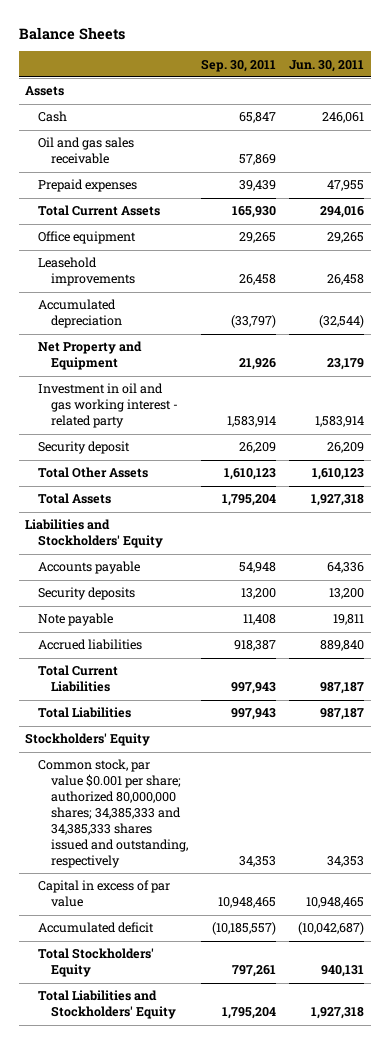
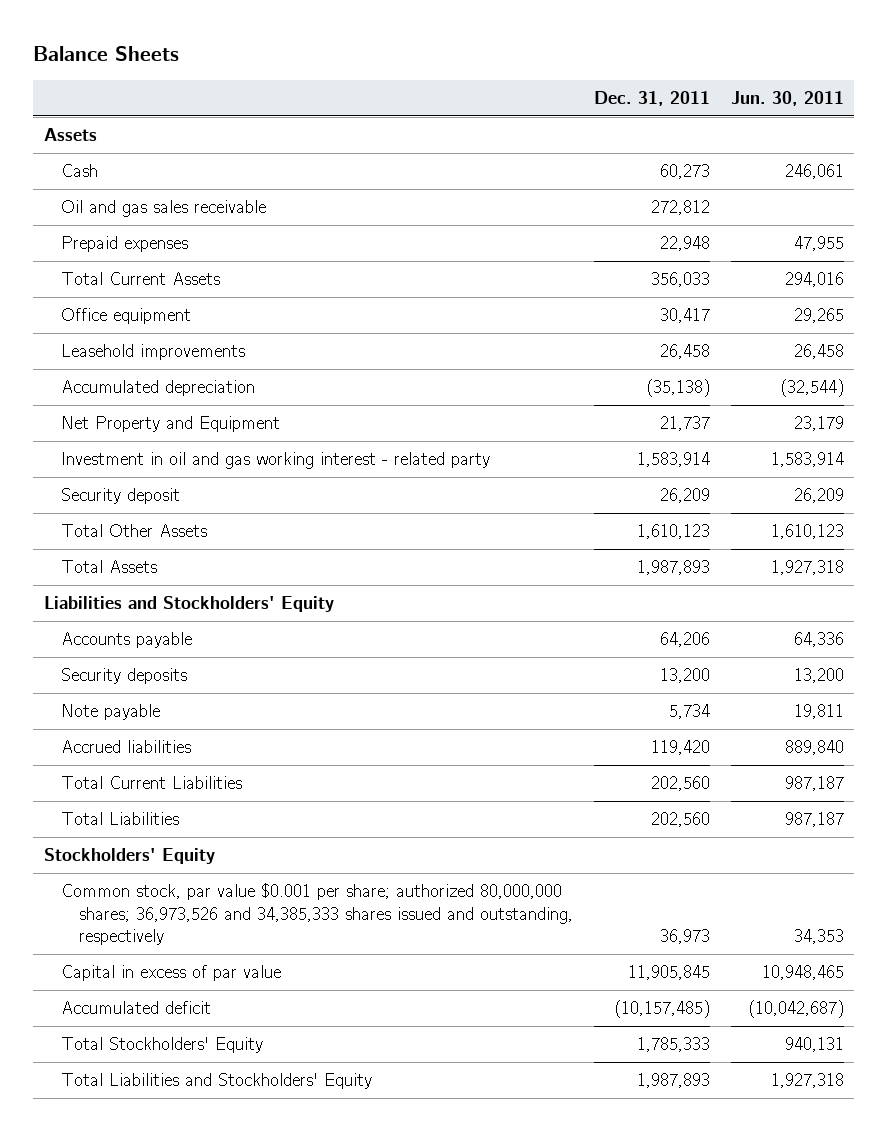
- | Sep. 30, 2011 | Jun. 30, 2011
+ | Dec. 31, 2011 | Jun. 30, 2011
- Common stock, par value $0.001 per share; authorized 80,000,000 shares; 34,385,333 and 34,385,333 shares issued and outstanding, respectively | 34,353 | 34,353
+ Common stock, par value $0.001 per share; authorized 80,000,000 shares; 36,973,526 and 34,385,333 shares issued and outstanding, respectively | 36,973 | 34,353

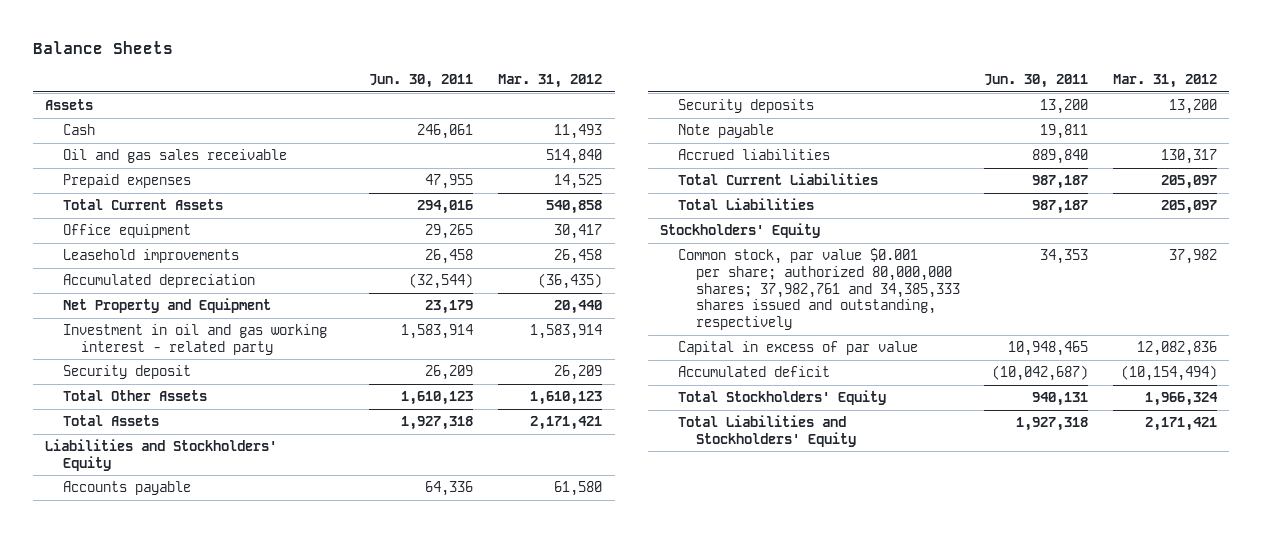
- | Dec. 31, 2011 | Jun. 30, 2011
+ | Jun. 30, 2011 | Mar. 31, 2012
- Common stock, par value $0.001 per share; authorized 80,000,000 shares; 36,973,526 and 34,385,333 shares issued and outstanding, respectively | 36,973 | 34,353
+ Common stock, par value $0.001 per share; authorized 80,000,000 shares; 37,982,761 and 34,385,333 shares issued and outstanding, respectively | 34,353 | 37,982

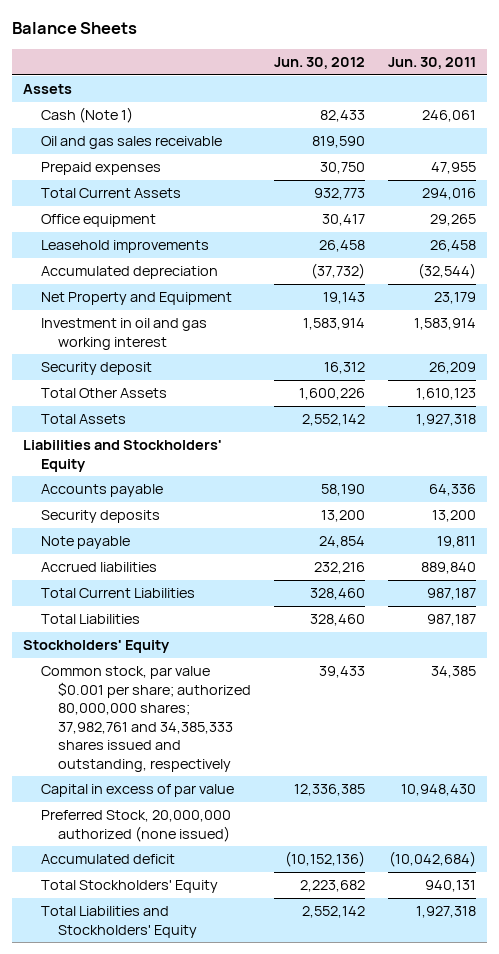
- | Jun. 30, 2011 | Mar. 31, 2012
+ | Jun. 30, 2012 | Jun. 30, 2011
- Cash | 246,061 | 11,493
+ Cash (Note 1) | 82,433 | 246,061
- Investment in oil and gas working interest - related party | 1,583,914 | 1,583,914
+ Investment in oil and gas working interest | 1,583,914 | 1,583,914
- Common stock, par value $0.001 per share; authorized 80,000,000 shares; 37,982,761 and 34,385,333 shares issued and outstanding, respectively | 34,353 | 37,982
- Capital in excess of par value | 10,948,465 | 12,082,836
- Accumulated deficit | (10,042,687) | (10,154,494)
+ Common stock, par value $0.001 per share; authorized 80,000,000 shares; 37,982,761 and 34,385,333 shares issued and outstanding, respectively | 39,433 | 34,385
+ Capital in excess of par value | 12,336,385 | 10,948,430
+ Preferred Stock, 20,000,000 authorized (none issued)
+ Accumulated deficit | (10,152,136) | (10,042,684)

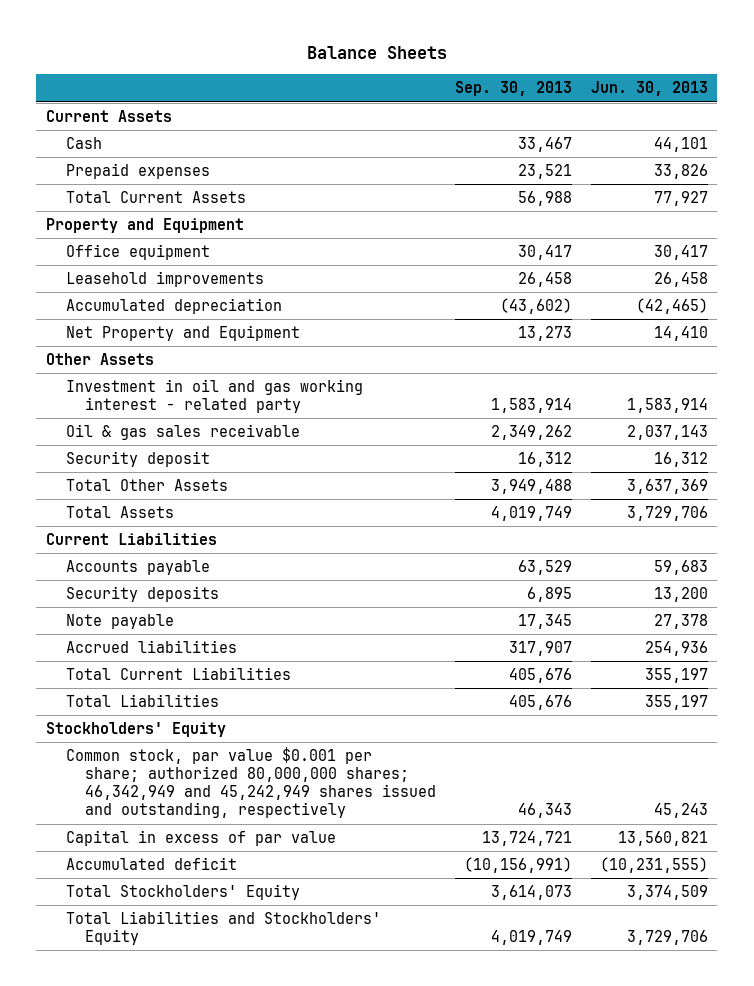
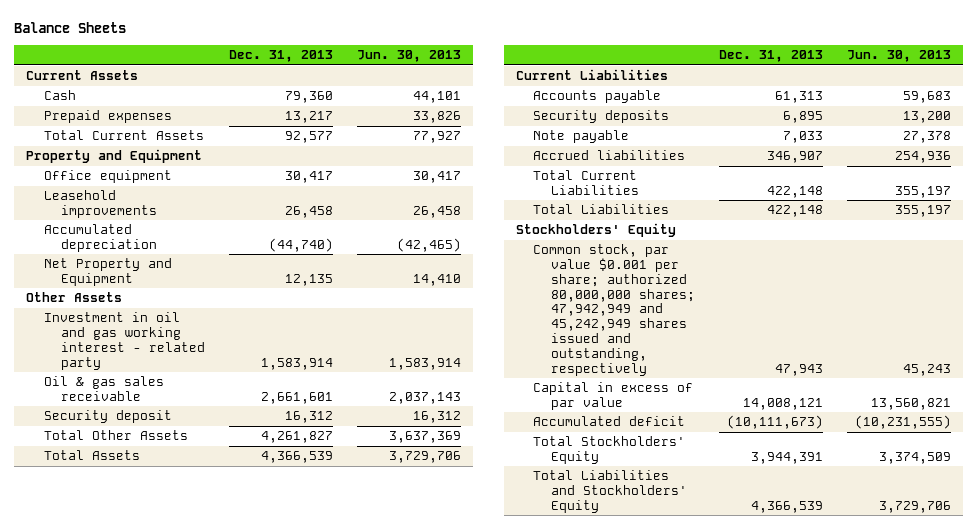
- | Sep. 30, 2013 | Jun. 30, 2013
+ | Dec. 31, 2013 | Jun. 30, 2013
- Common stock, par value $0.001 per share; authorized 80,000,000 shares; 46,342,949 and 45,242,949 shares issued and outstanding, respectively | 46,343 | 45,243
+ Common stock, par value $0.001 per share; authorized 80,000,000 shares; 47,942,949 and 45,242,949 shares issued and outstanding, respectively | 47,943 | 45,243

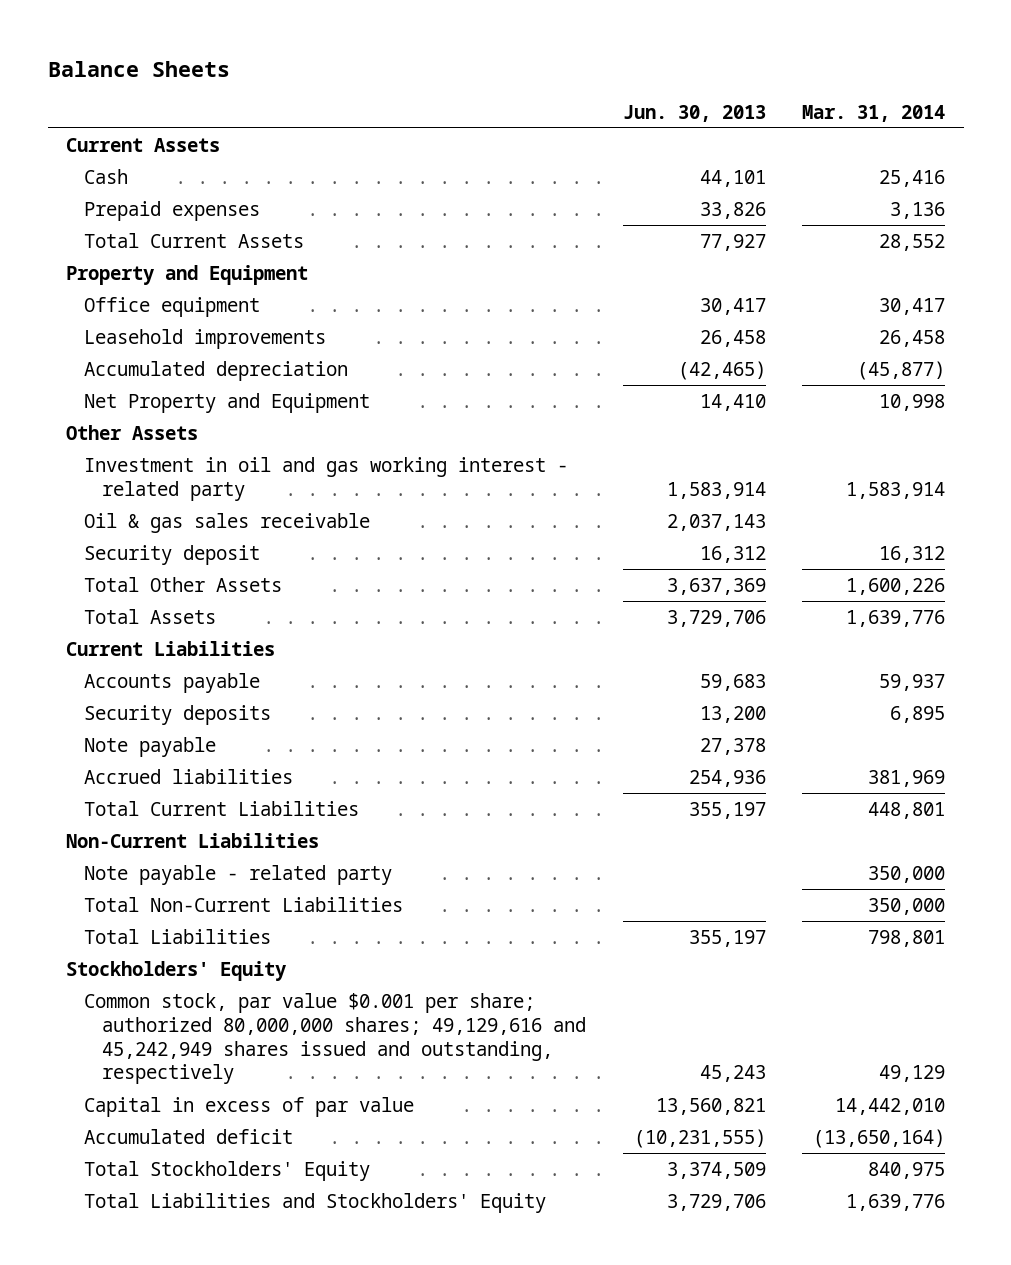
- | Dec. 31, 2013 | Jun. 30, 2013
+ | Jun. 30, 2013 | Mar. 31, 2014
+ Non-Current Liabilities
+ Note payable - related party | | 350,000
+ Total Non-Current Liabilities | | 350,000
- Common stock, par value $0.001 per share; authorized 80,000,000 shares; 47,942,949 and 45,242,949 shares issued and outstanding, respectively | 47,943 | 45,243
+ Common stock, par value $0.001 per share; authorized 80,000,000 shares; 49,129,616 and 45,242,949 shares issued and outstanding, respectively | 45,243 | 49,129

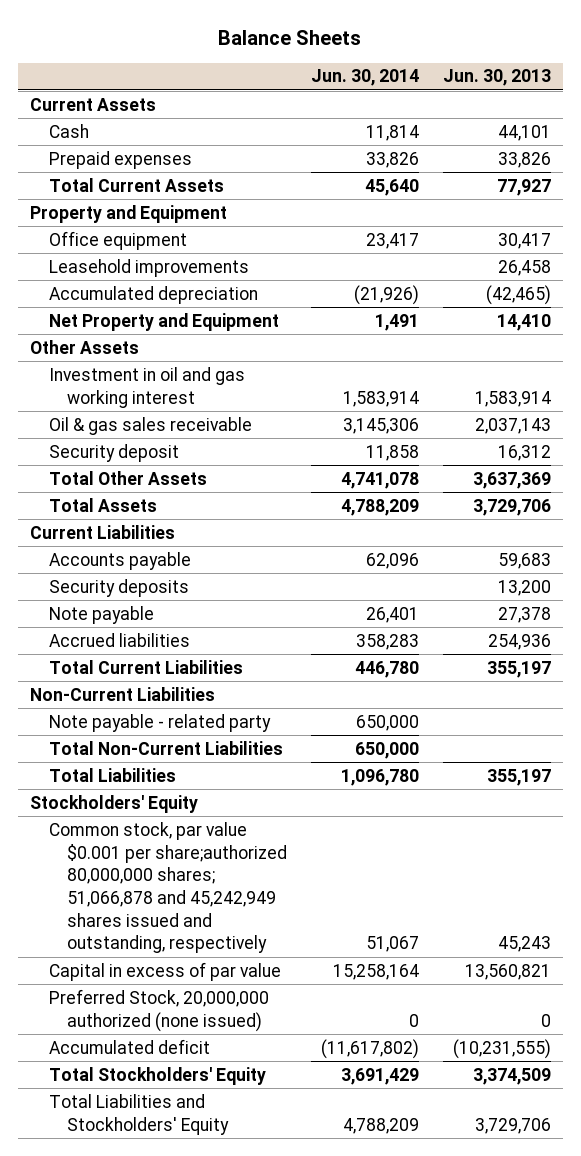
- | Jun. 30, 2013 | Mar. 31, 2014
+ | Jun. 30, 2014 | Jun. 30, 2013
- Investment in oil and gas working interest - related party | 1,583,914 | 1,583,914
+ Investment in oil and gas working interest | 1,583,914 | 1,583,914
- Common stock, par value $0.001 per share; authorized 80,000,000 shares; 49,129,616 and 45,242,949 shares issued and outstanding, respectively | 45,243 | 49,129
+ Common stock, par value $0.001 per share;authorized 80,000,000 shares; 51,066,878 and 45,242,949 shares issued and outstanding, respectively | 51,067 | 45,243
+ Preferred Stock, 20,000,000 authorized (none issued) | 0 | 0

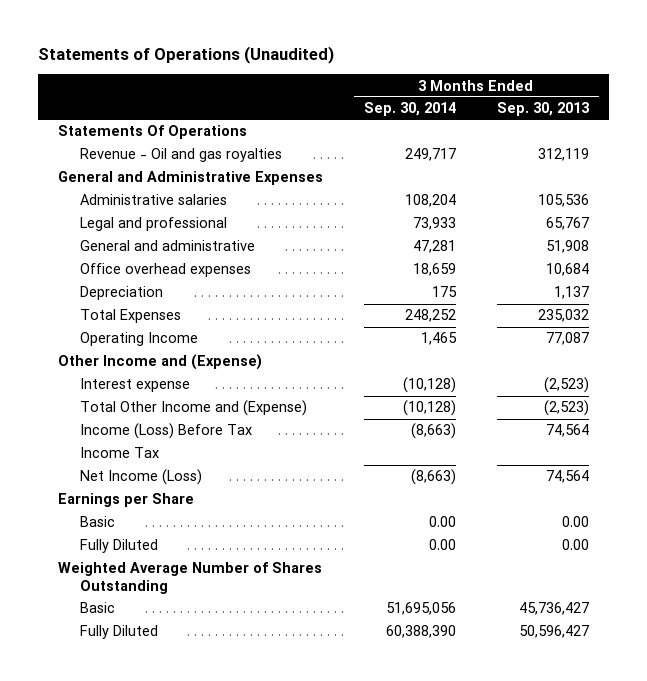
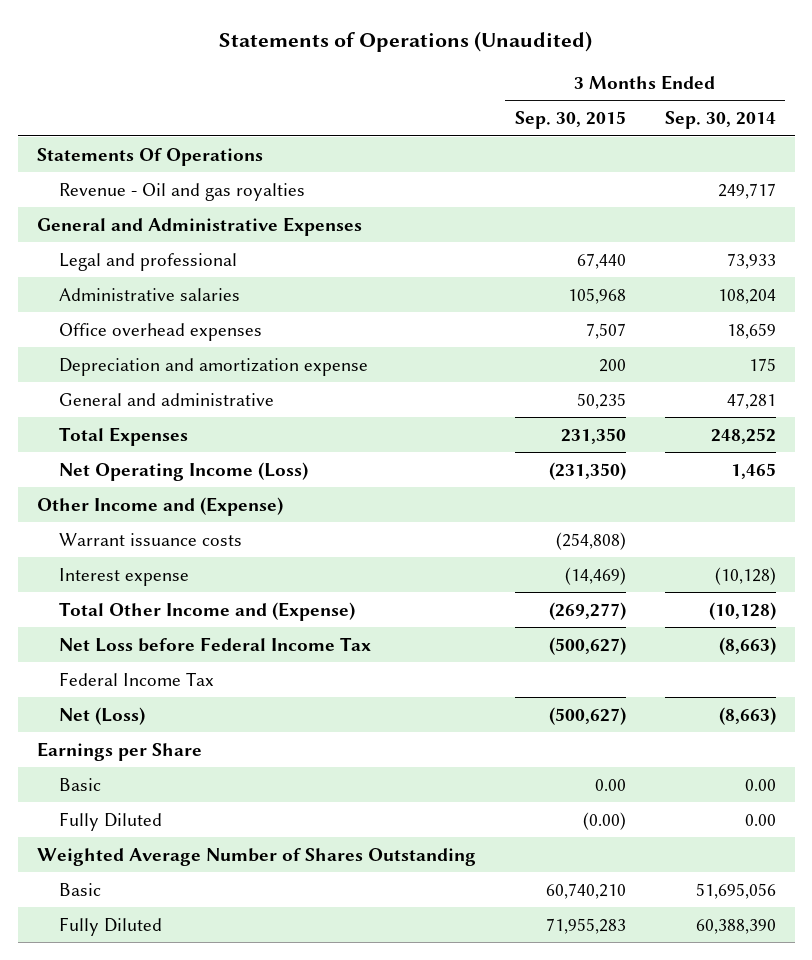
- | 3 Months Ended Sep. 30, 2014 | 3 Months Ended Sep. 30, 2013
+ | 3 Months Ended Sep. 30, 2015 | 3 Months Ended Sep. 30, 2014
moved down: Administrative salaries | 105,968 | 108,204
- Depreciation | 175 | 1,137
+ Depreciation and amortization expense | 200 | 175
moved down: General and administrative | 50,235 | 47,281
- Operating Income | 1,465 | 77,087
+ Net Operating Income (Loss) | (231,350) | 1,465
+ Warrant issuance costs | (254,808) |
- Income (Loss) Before Tax | (8,663) | 74,564
- Income Tax
- Net Income (Loss) | (8,663) | 74,564
+ Net Loss before Federal Income Tax | (500,627) | (8,663)
+ Federal Income Tax
+ Net (Loss) | (500,627) | (8,663)

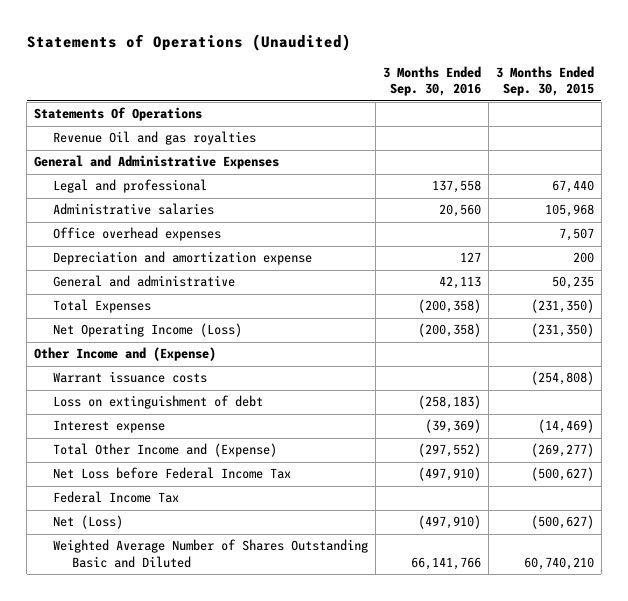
- | 3 Months Ended Sep. 30, 2015 | 3 Months Ended Sep. 30, 2014
+ | 3 Months Ended Sep. 30, 2016 | 3 Months Ended Sep. 30, 2015
- Revenue - Oil and gas royalties | | 249,717
+ Revenue Oil and gas royalties
- Total Expenses | 231,350 | 248,252
+ Total Expenses | (200,358) | (231,350)
+ Loss on extinguishment of debt | (258,183) |
- Earnings per Share
- Basic | 0.00 | 0.00
- Fully Diluted | (0.00) | 0.00
- Weighted Average Number of Shares Outstanding
- Basic | 60,740,210 | 51,695,056
- Fully Diluted | 71,955,283 | 60,388,390
+ Weighted Average Number of Shares Outstanding Basic and Diluted | 66,141,766 | 60,740,210

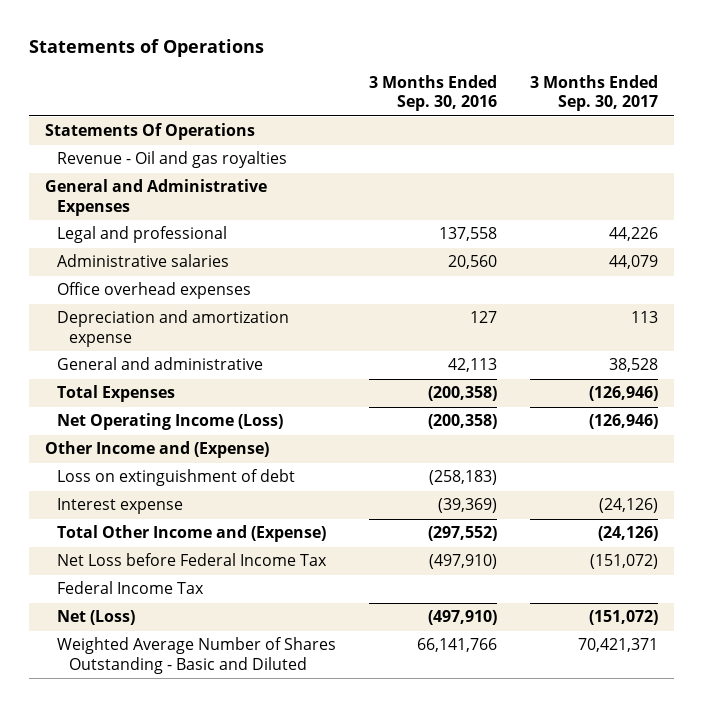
- Statements of Operations (Unaudited)
+ Statements of Operations
- | 3 Months Ended Sep. 30, 2016 | 3 Months Ended Sep. 30, 2015
+ | 3 Months Ended Sep. 30, 2016 | 3 Months Ended Sep. 30, 2017
- Revenue Oil and gas royalties
+ Revenue - Oil and gas royalties
- Warrant issuance costs | | (254,808)
- Weighted Average Number of Shares Outstanding Basic and Diluted | 66,141,766 | 60,740,210
+ Weighted Average Number of Shares Outstanding - Basic and Diluted | 66,141,766 | 70,421,371

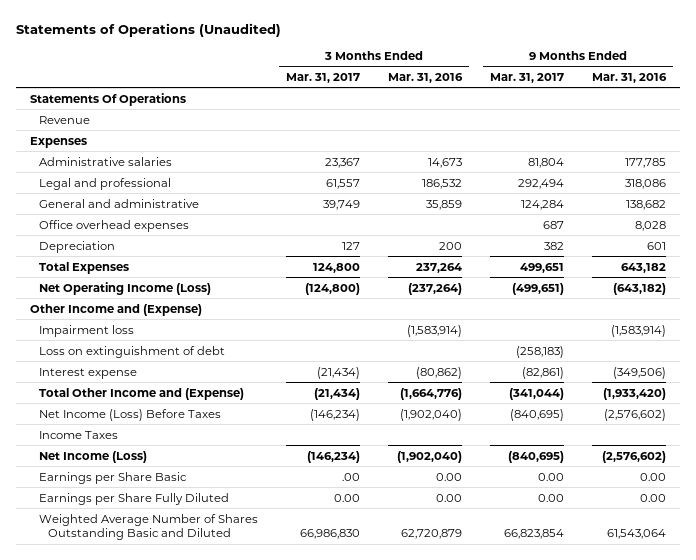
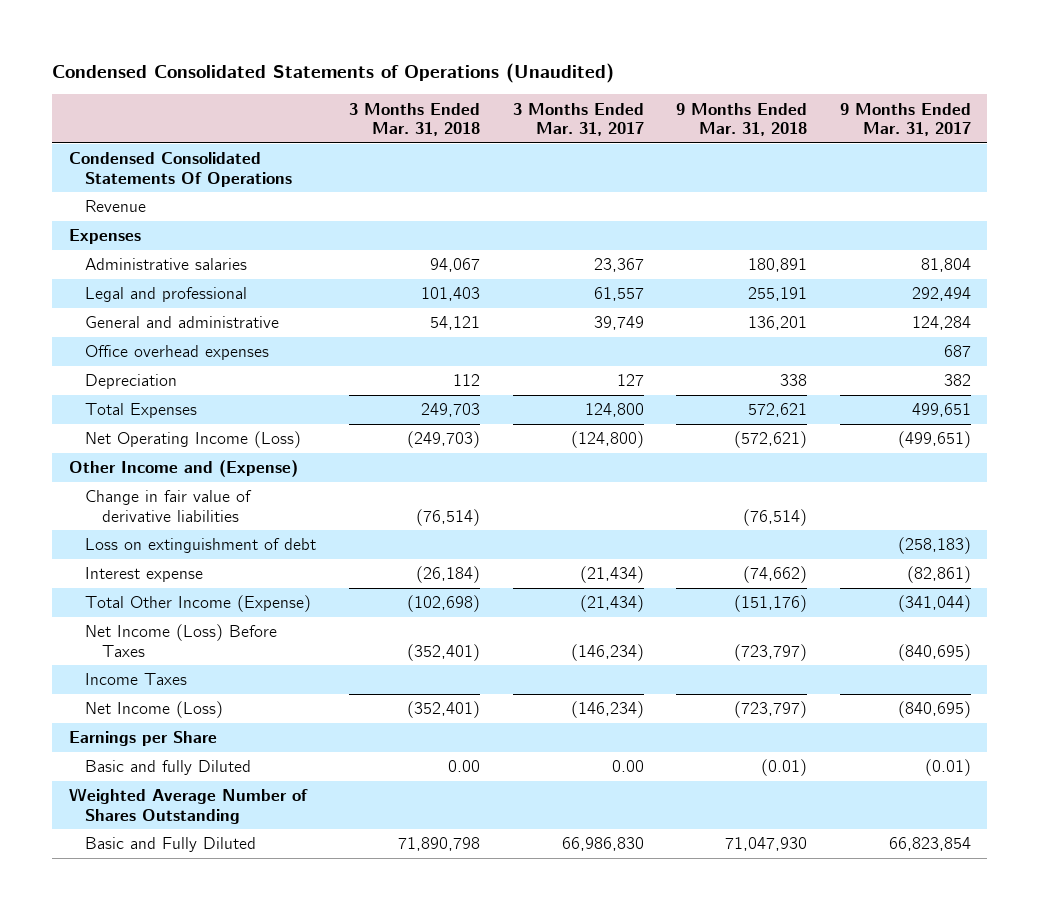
- Statements of Operations (Unaudited)
+ Condensed Consolidated Statements of Operations (Unaudited)
- | 3 Months Ended Mar. 31, 2017 | 3 Months Ended Mar. 31, 2016 | 9 Months Ended Mar. 31, 2017 | 9 Months Ended Mar. 31, 2016
+ | 3 Months Ended Mar. 31, 2018 | 3 Months Ended Mar. 31, 2017 | 9 Months Ended Mar. 31, 2018 | 9 Months Ended Mar. 31, 2017
- Statements Of Operations
+ Condensed Consolidated Statements Of Operations
- Impairment loss | | (1,583,914) | | (1,583,914)
+ Change in fair value of derivative liabilities | (76,514) | | (76,514) |
- Total Other Income and (Expense) | (21,434) | (1,664,776) | (341,044) | (1,933,420)
+ Total Other Income (Expense) | (102,698) | (21,434) | (151,176) | (341,044)
- Earnings per Share Basic | .00 | 0.00 | 0.00 | 0.00
- Earnings per Share Fully Diluted | 0.00 | 0.00 | 0.00 | 0.00
- Weighted Average Number of Shares Outstanding Basic and Diluted | 66,986,830 | 62,720,879 | 66,823,854 | 61,543,064
+ Earnings per Share
+ Basic and fully Diluted | 0.00 | 0.00 | (0.01) | (0.01)
+ Weighted Average Number of Shares Outstanding
+ Basic and Fully Diluted | 71,890,798 | 66,986,830 | 71,047,930 | 66,823,854

